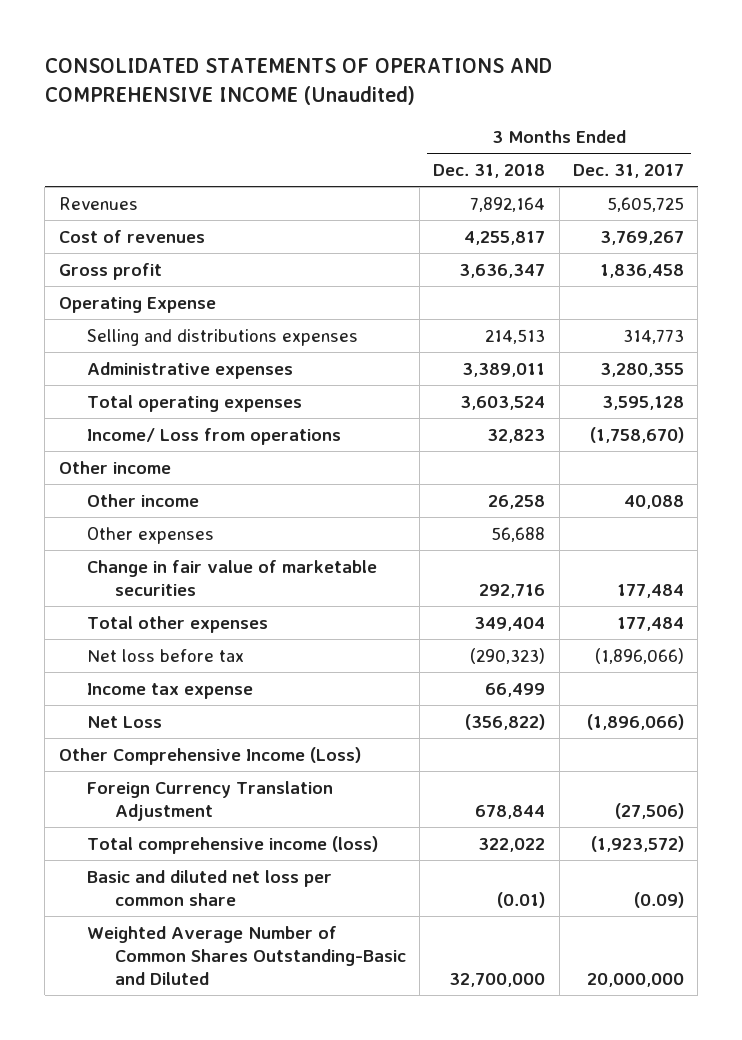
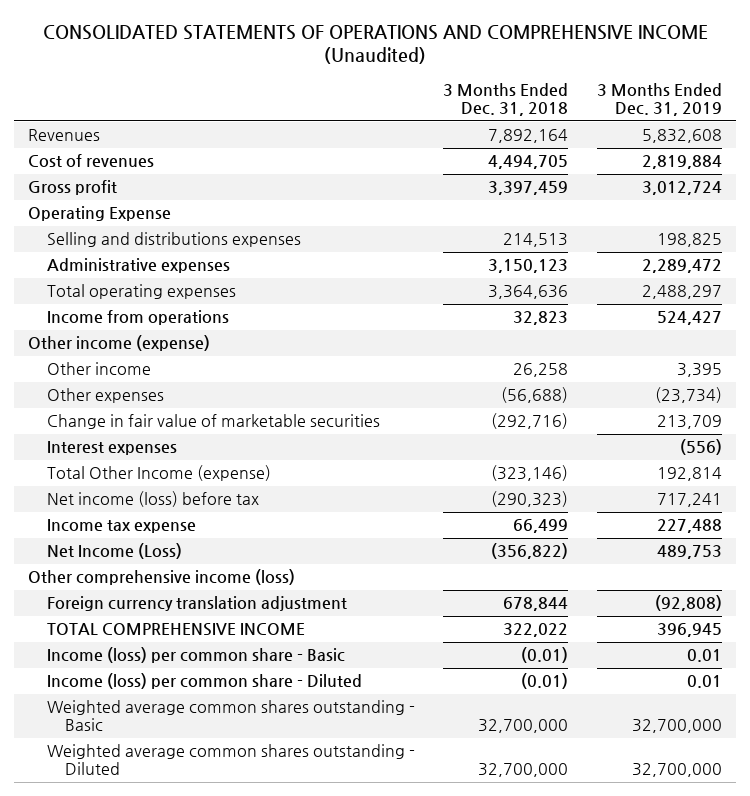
- | 3 Months Ended Dec. 31, 2018 | 3 Months Ended Dec. 31, 2017
+ | 3 Months Ended Dec. 31, 2018 | 3 Months Ended Dec. 31, 2019
- Cost of revenues | 4,255,817 | 3,769,267
- Gross profit | 3,636,347 | 1,836,458
+ Cost of revenues | 4,494,705 | 2,819,884
+ Gross profit | 3,397,459 | 3,012,724
- Administrative expenses | 3,389,011 | 3,280,355
- Total operating expenses | 3,603,524 | 3,595,128
- Income/ Loss from operations | 32,823 | (1,758,670)
- Other income
+ Administrative expenses | 3,150,123 | 2,289,472
+ Total operating expenses | 3,364,636 | 2,488,297
+ Income from operations | 32,823 | 524,427
+ Other income (expense)
- Other expenses | 56,688 |
- Change in fair value of marketable securities | 292,716 | 177,484
- Total other expenses | 349,404 | 177,484
- Net loss before tax | (290,323) | (1,896,066)
+ Other expenses | (56,688) | (23,734)
+ Change in fair value of marketable securities | (292,716) | 213,709
+ Interest expenses | | (556)
+ Total Other Income (expense) | (323,146) | 192,814
+ Net income (loss) before tax | (290,323) | 717,241
- Net Loss | (356,822) | (1,896,066)
- Other Comprehensive Income (Loss)
- Foreign Currency Translation Adjustment | 678,844 | (27,506)
- Total comprehensive income (loss) | 322,022 | (1,923,572)
- Basic and diluted net loss per common share | (0.01) | (0.09)
- Weighted Average Number of Common Shares Outstanding-Basic and Diluted | 32,700,000 | 20,000,000
+ Net Income (Loss) | (356,822) | 489,753
+ Other comprehensive income (loss)
+ Foreign currency translation adjustment | 678,844 | (92,808)
+ TOTAL COMPREHENSIVE INCOME | 322,022 | 396,945
+ Income (loss) per common share - Basic | (0.01) | 0.01
+ Income (loss) per common share - Diluted | (0.01) | 0.01
+ Weighted average common shares outstanding - Basic | 32,700,000 | 32,700,000
+ Weighted average common shares outstanding - Diluted | 32,700,000 | 32,700,000

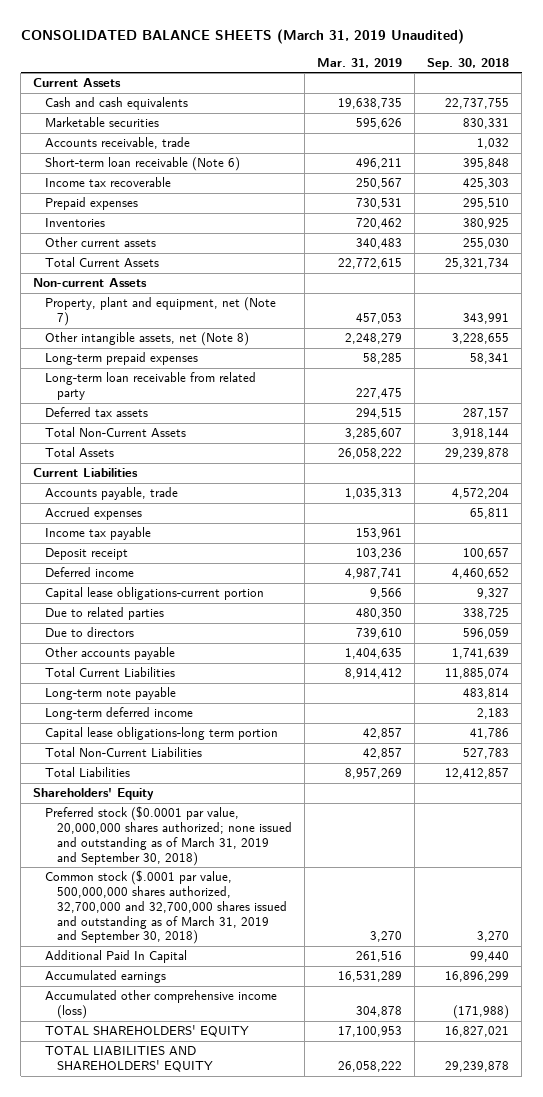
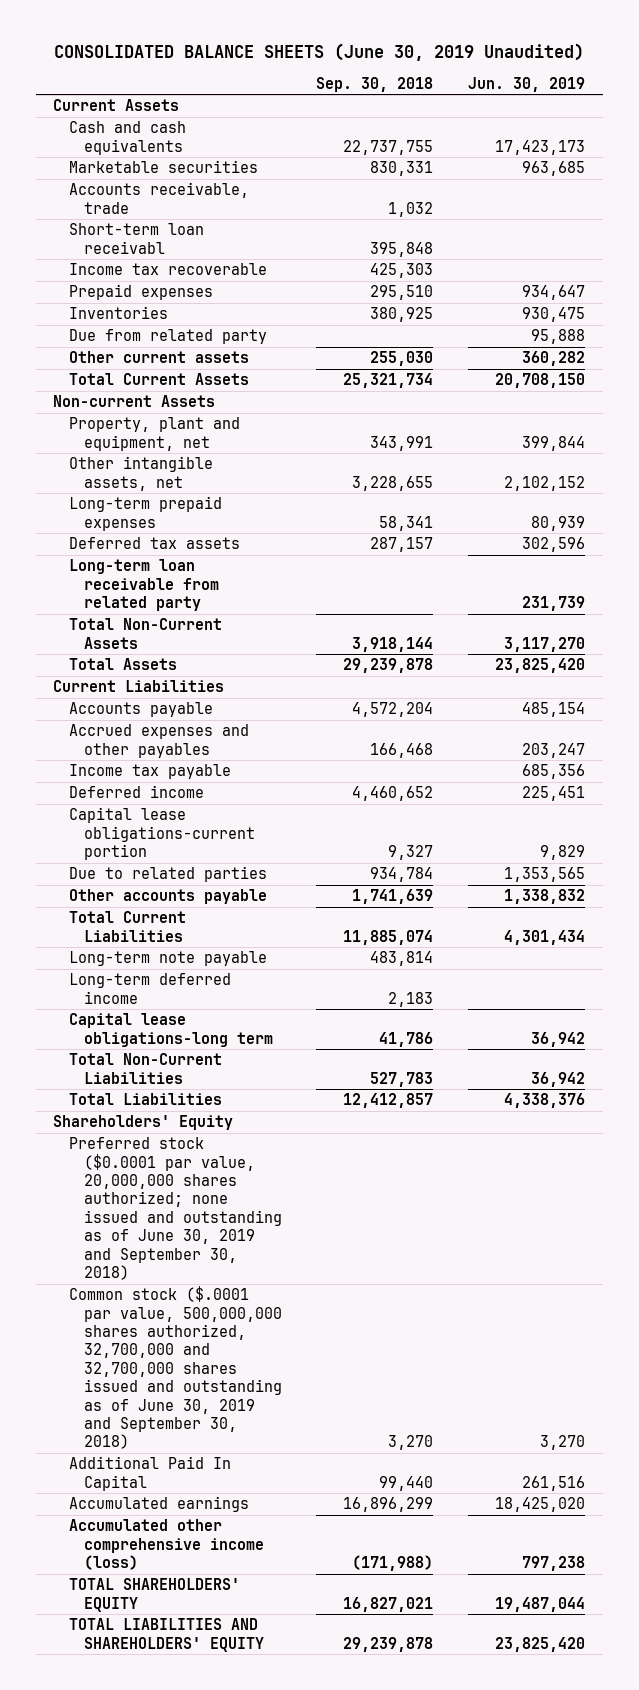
- CONSOLIDATED BALANCE SHEETS (March 31, 2019 Unaudited)
+ CONSOLIDATED BALANCE SHEETS (June 30, 2019 Unaudited)
- | Mar. 31, 2019 | Sep. 30, 2018
+ | Sep. 30, 2018 | Jun. 30, 2019
- Short-term loan receivable (Note 6) | 496,211 | 395,848
+ Short-term loan receivabl | 395,848 |
+ Due from related party | | 95,888
- Property, plant and equipment, net (Note 7) | 457,053 | 343,991
- Other intangible assets, net (Note 8) | 2,248,279 | 3,228,655
+ Property, plant and equipment, net | 343,991 | 399,844
+ Other intangible assets, net | 3,228,655 | 2,102,152
moved down: Long-term loan receivable from related party | | 231,739
- Accounts payable, trade | 1,035,313 | 4,572,204
- Accrued expenses | | 65,811
+ Accounts payable | 4,572,204 | 485,154
+ Accrued expenses and other payables | 166,468 | 203,247
- Deposit receipt | 103,236 | 100,657
- Due to related parties | 480,350 | 338,725
- Due to directors | 739,610 | 596,059
+ Due to related parties | 934,784 | 1,353,565
- Capital lease obligations-long term portion | 42,857 | 41,786
+ Capital lease obligations-long term | 41,786 | 36,942
- Preferred stock ($0.0001 par value, 20,000,000 shares authorized; none issued and outstanding as of March 31, 2019 and September 30, 2018)
- Common stock ($.0001 par value, 500,000,000 shares authorized, 32,700,000 and 32,700,000 shares issued and outstanding as of March 31, 2019 and September 30, 2018) | 3,270 | 3,270
+ Preferred stock ($0.0001 par value, 20,000,000 shares authorized; none issued and outstanding as of June 30, 2019 and September 30, 2018)
+ Common stock ($.0001 par value, 500,000,000 shares authorized, 32,700,000 and 32,700,000 shares issued and outstanding as of June 30, 2019 and September 30, 2018) | 3,270 | 3,270

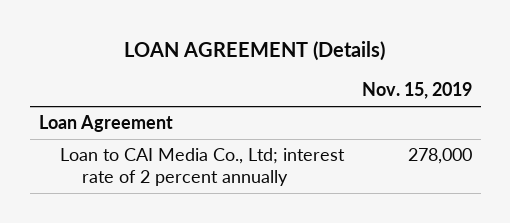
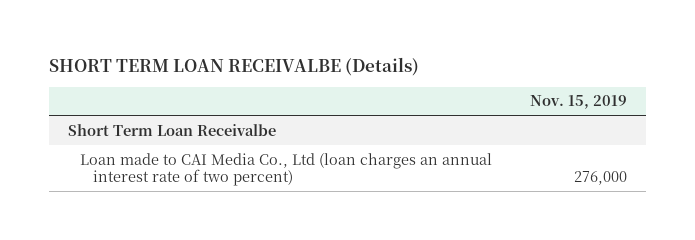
- LOAN AGREEMENT (Details)
+ SHORT TERM LOAN RECEIVALBE (Details)
- Loan Agreement
- Loan to CAI Media Co., Ltd; interest rate of 2 percent annually | 278,000
+ Short Term Loan Receivalbe
+ Loan made to CAI Media Co., Ltd (loan charges an annual interest rate of two percent) | 276,000

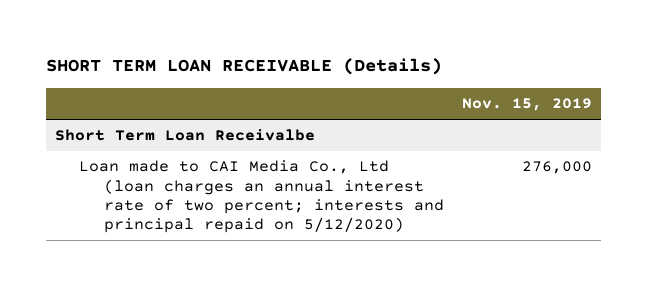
- SHORT TERM LOAN RECEIVALBE (Details)
+ SHORT TERM LOAN RECEIVABLE (Details)
- Loan made to CAI Media Co., Ltd (loan charges an annual interest rate of two percent) | 276,000
+ Loan made to CAI Media Co., Ltd (loan charges an annual interest rate of two percent; interests and principal repaid on 5/12/2020) | 276,000

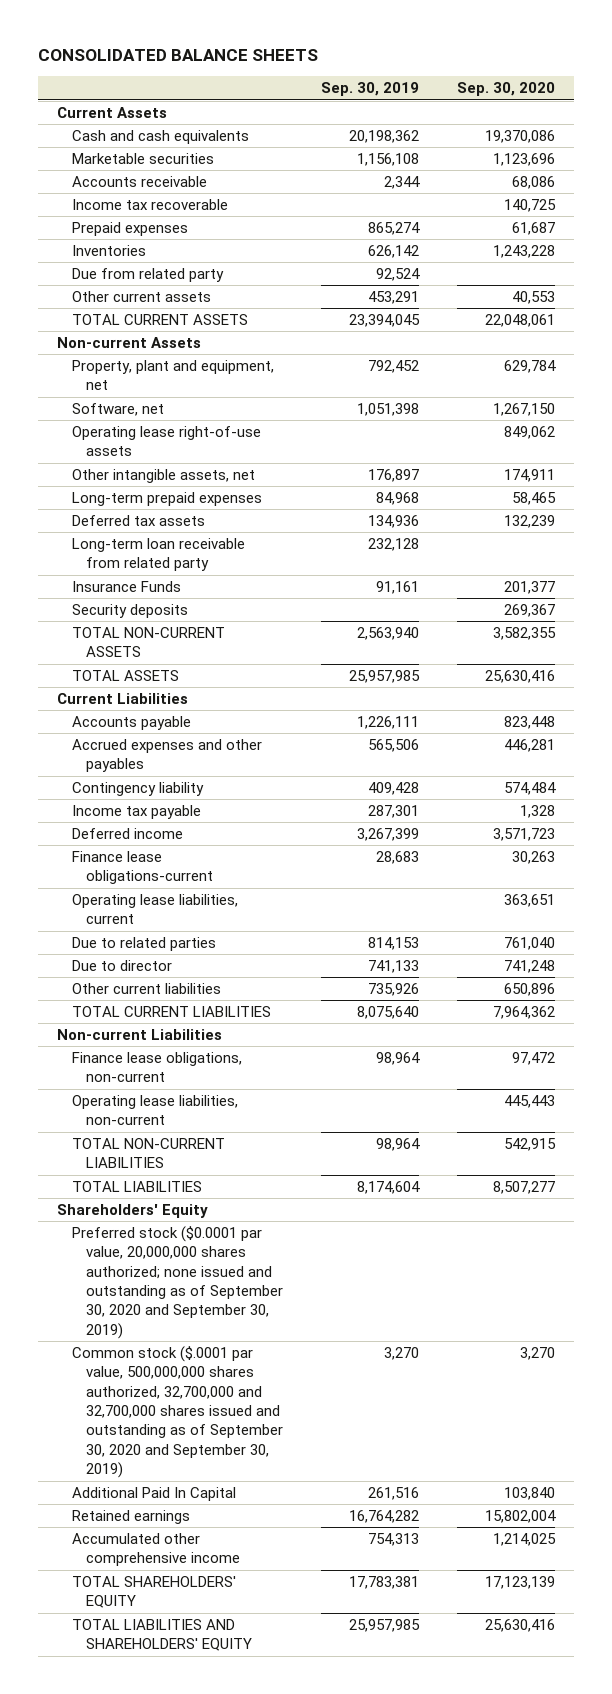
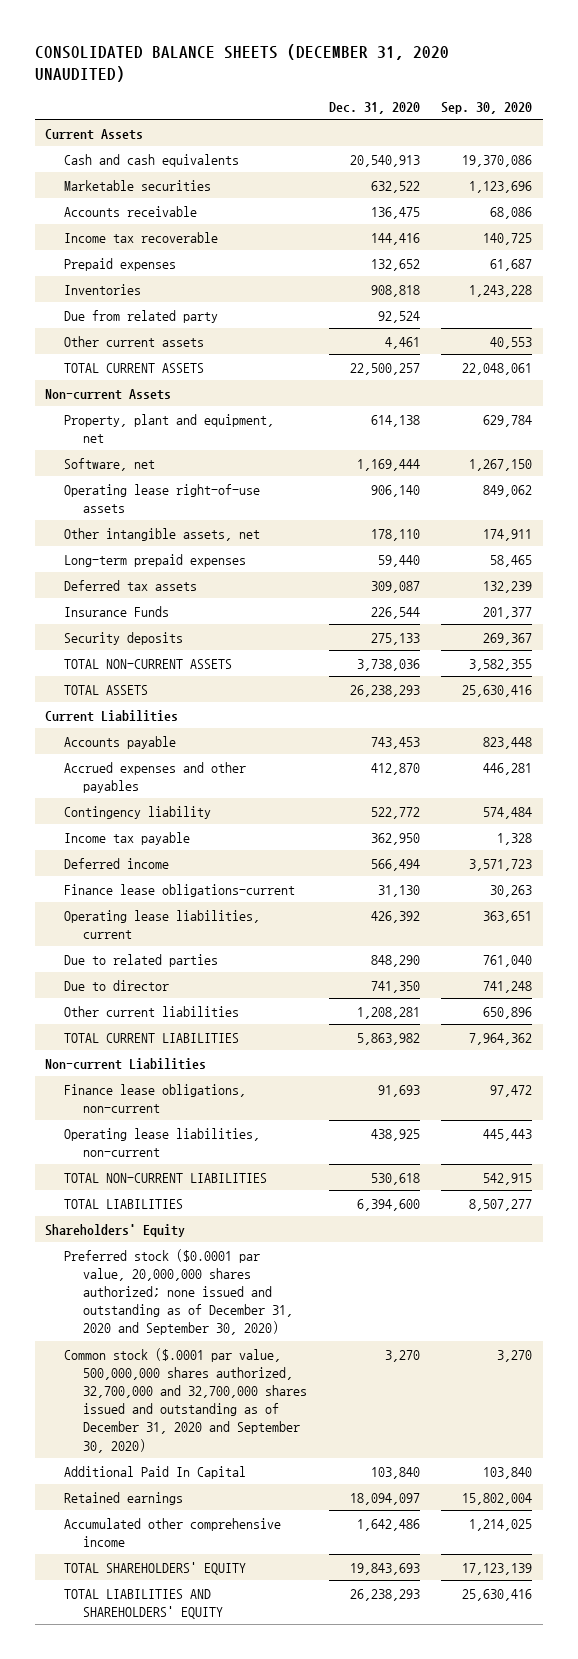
- CONSOLIDATED BALANCE SHEETS
+ CONSOLIDATED BALANCE SHEETS (DECEMBER 31, 2020 UNAUDITED)
- | Sep. 30, 2019 | Sep. 30, 2020
+ | Dec. 31, 2020 | Sep. 30, 2020
- Long-term loan receivable from related party | 232,128 |
- Preferred stock ($0.0001 par value, 20,000,000 shares authorized; none issued and outstanding as of September 30, 2020 and September 30, 2019)
- Common stock ($.0001 par value, 500,000,000 shares authorized, 32,700,000 and 32,700,000 shares issued and outstanding as of September 30, 2020 and September 30, 2019) | 3,270 | 3,270
+ Preferred stock ($0.0001 par value, 20,000,000 shares authorized; none issued and outstanding as of December 31, 2020 and September 30, 2020)
+ Common stock ($.0001 par value, 500,000,000 shares authorized, 32,700,000 and 32,700,000 shares issued and outstanding as of December 31, 2020 and September 30, 2020) | 3,270 | 3,270

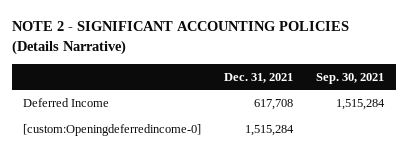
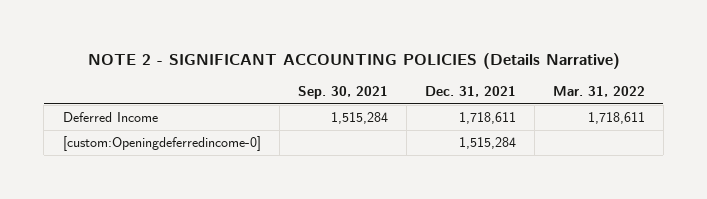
- | Dec. 31, 2021 | Sep. 30, 2021
+ | Sep. 30, 2021 | Dec. 31, 2021 | Mar. 31, 2022
- Deferred Income | 617,708 | 1,515,284
+ Deferred Income | 1,515,284 | 1,718,611 | 1,718,611

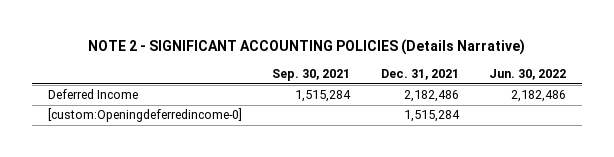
- | Sep. 30, 2021 | Dec. 31, 2021 | Mar. 31, 2022
+ | Sep. 30, 2021 | Dec. 31, 2021 | Jun. 30, 2022
- Deferred Income | 1,515,284 | 1,718,611 | 1,718,611
+ Deferred Income | 1,515,284 | 2,182,486 | 2,182,486

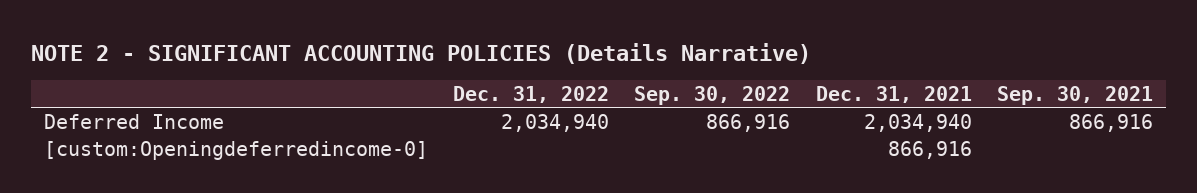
- | Sep. 30, 2021 | Dec. 31, 2021 | Jun. 30, 2022
+ | Dec. 31, 2022 | Sep. 30, 2022 | Dec. 31, 2021 | Sep. 30, 2021
- Deferred Income | 1,515,284 | 2,182,486 | 2,182,486
- [custom:Openingdeferredincome-0] | | 1,515,284 |
+ Deferred Income | 2,034,940 | 866,916 | 2,034,940 | 866,916
+ [custom:Openingdeferredincome-0] | | | 866,916 |

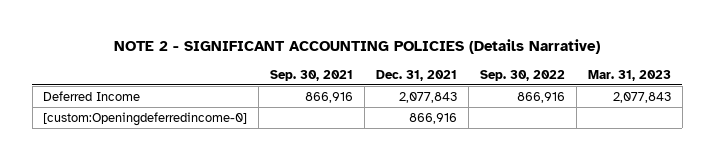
- | Dec. 31, 2022 | Sep. 30, 2022 | Dec. 31, 2021 | Sep. 30, 2021
+ | Sep. 30, 2021 | Dec. 31, 2021 | Sep. 30, 2022 | Mar. 31, 2023
- Deferred Income | 2,034,940 | 866,916 | 2,034,940 | 866,916
+ Deferred Income | 866,916 | 2,077,843 | 866,916 | 2,077,843

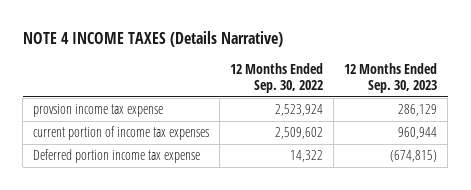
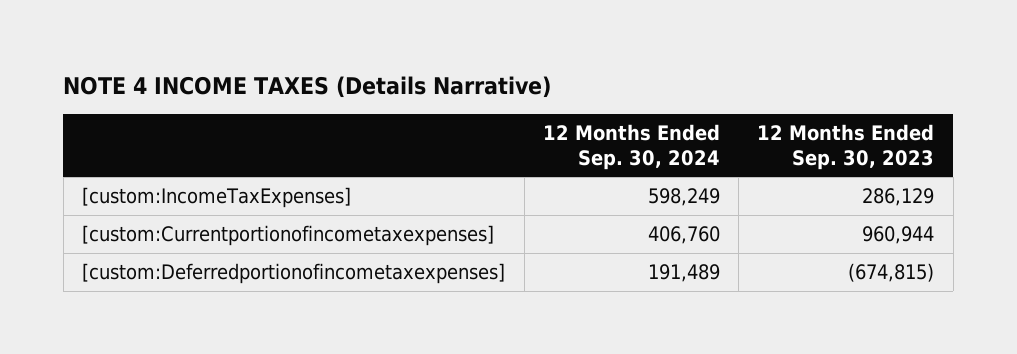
- | 12 Months Ended Sep. 30, 2022 | 12 Months Ended Sep. 30, 2023
+ | 12 Months Ended Sep. 30, 2024 | 12 Months Ended Sep. 30, 2023
- provsion income tax expense | 2,523,924 | 286,129
- current portion of income tax expenses | 2,509,602 | 960,944
- Deferred portion income tax expense | 14,322 | (674,815)
+ [custom:IncomeTaxExpenses] | 598,249 | 286,129
+ [custom:Currentportionofincometaxexpenses] | 406,760 | 960,944
+ [custom:Deferredportionofincometaxexpenses] | 191,489 | (674,815)

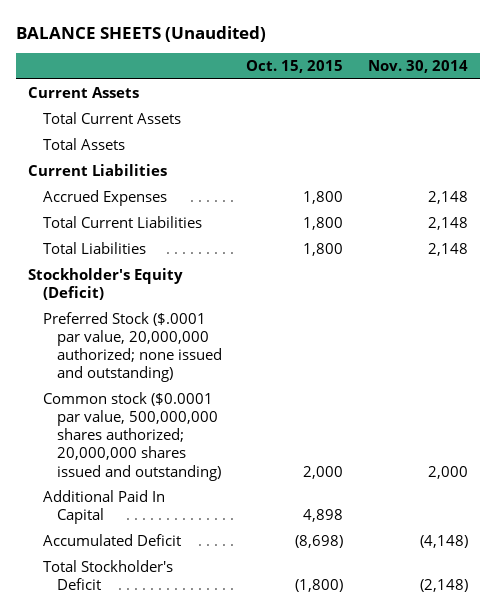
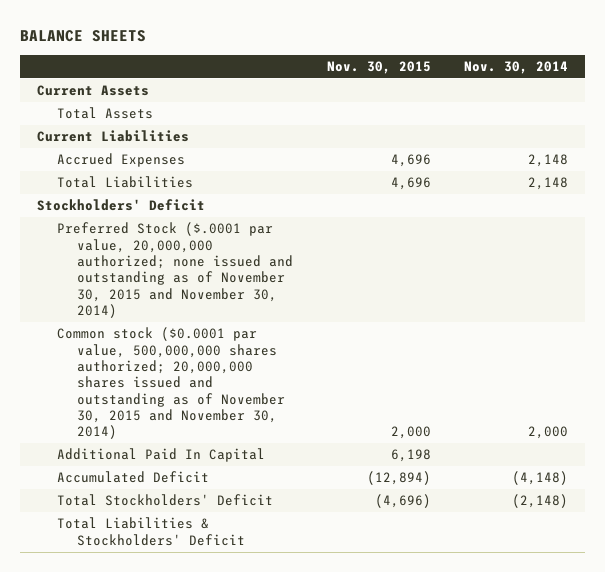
- BALANCE SHEETS (Unaudited)
+ BALANCE SHEETS
- | Oct. 15, 2015 | Nov. 30, 2014
+ | Nov. 30, 2015 | Nov. 30, 2014
- Total Current Assets
- Total Current Liabilities | 1,800 | 2,148
- Stockholder's Equity (Deficit)
- Preferred Stock ($.0001 par value, 20,000,000 authorized; none issued and outstanding)
- Common stock ($0.0001 par value, 500,000,000 shares authorized; 20,000,000 shares issued and outstanding) | 2,000 | 2,000
+ Stockholders' Deficit
+ Preferred Stock ($.0001 par value, 20,000,000 authorized; none issued and outstanding as of November 30, 2015 and November 30, 2014)
+ Common stock ($0.0001 par value, 500,000,000 shares authorized; 20,000,000 shares issued and outstanding as of November 30, 2015 and November 30, 2014) | 2,000 | 2,000
- Total Stockholder's Deficit | (1,800) | (2,148)
+ Total Stockholders' Deficit | (4,696) | (2,148)
+ Total Liabilities & Stockholders' Deficit

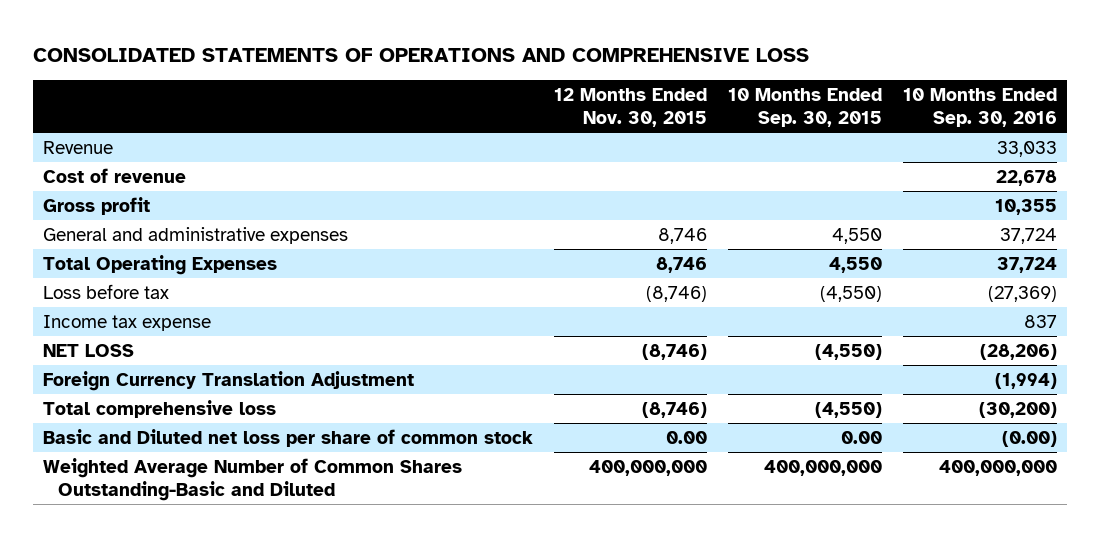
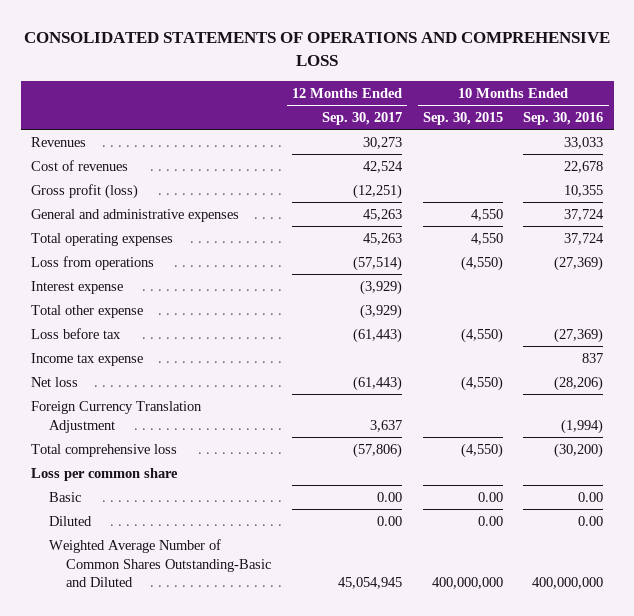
- | 12 Months Ended Nov. 30, 2015 | 10 Months Ended Sep. 30, 2015 | 10 Months Ended Sep. 30, 2016
+ | 12 Months Ended Sep. 30, 2017 | 10 Months Ended Sep. 30, 2015 | 10 Months Ended Sep. 30, 2016
- Revenue | | | 33,033
- Cost of revenue | | | 22,678
- Gross profit | | | 10,355
+ Revenues | 30,273 | | 33,033
+ Cost of revenues | 42,524 | | 22,678
+ Gross profit (loss) | (12,251) | | 10,355
- Total Operating Expenses | 8,746 | 4,550 | 37,724
+ Total operating expenses | 45,263 | 4,550 | 37,724
+ Loss from operations | (57,514) | (4,550) | (27,369)
+ Interest expense | (3,929) | |
+ Total other expense | (3,929) | |
- NET LOSS | (8,746) | (4,550) | (28,206)
+ Net loss | (61,443) | (4,550) | (28,206)
- Basic and Diluted net loss per share of common stock | 0.00 | 0.00 | (0.00)
+ Loss per common share
+ Basic | 0.00 | 0.00 | 0.00
+ Diluted | 0.00 | 0.00 | 0.00

